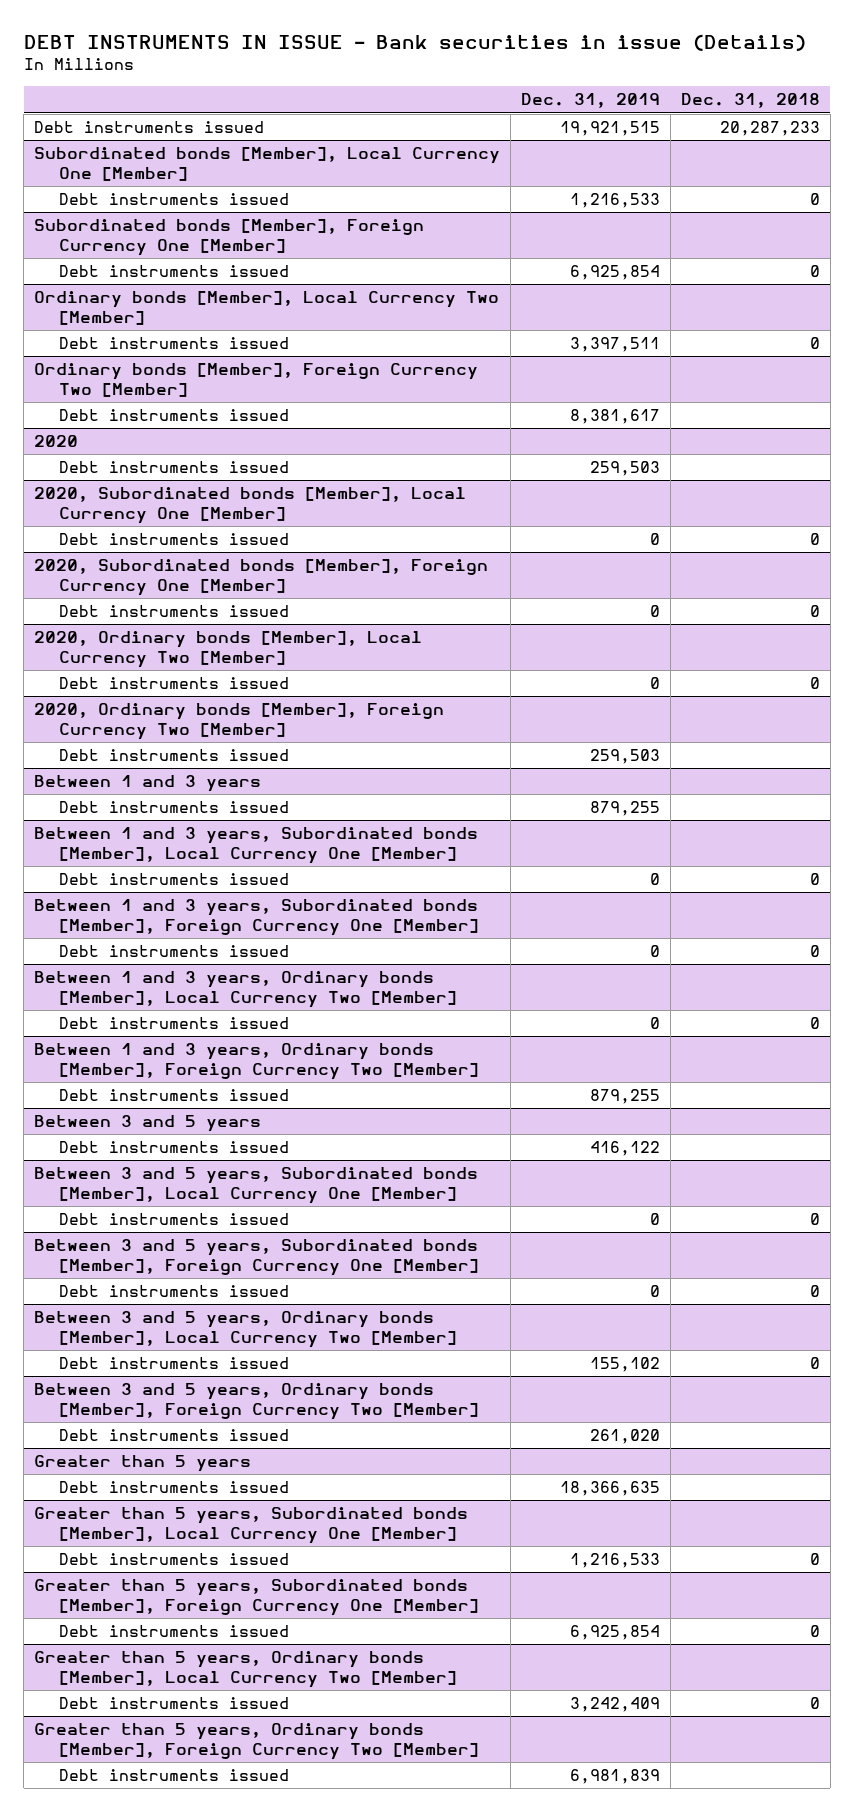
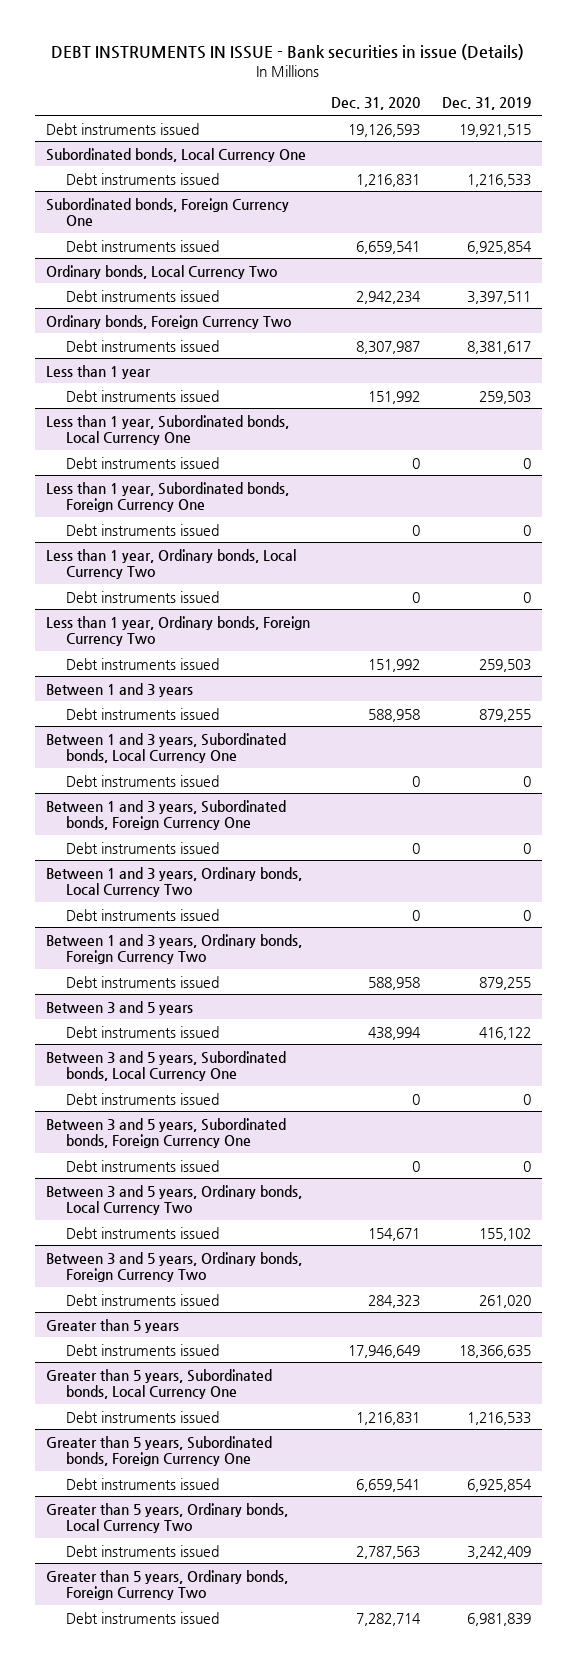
- | Dec. 31, 2019 | Dec. 31, 2018
+ | Dec. 31, 2020 | Dec. 31, 2019
- Subordinated bonds [Member], Local Currency One [Member]
+ Subordinated bonds, Local Currency One
- Subordinated bonds [Member], Foreign Currency One [Member]
+ Subordinated bonds, Foreign Currency One
- Ordinary bonds [Member], Local Currency Two [Member]
+ Ordinary bonds, Local Currency Two
- Ordinary bonds [Member], Foreign Currency Two [Member]
+ Ordinary bonds, Foreign Currency Two
- 2020
+ Less than 1 year
- 2020, Subordinated bonds [Member], Local Currency One [Member]
+ Less than 1 year, Subordinated bonds, Local Currency One
- 2020, Subordinated bonds [Member], Foreign Currency One [Member]
+ Less than 1 year, Subordinated bonds, Foreign Currency One
- 2020, Ordinary bonds [Member], Local Currency Two [Member]
+ Less than 1 year, Ordinary bonds, Local Currency Two
- 2020, Ordinary bonds [Member], Foreign Currency Two [Member]
+ Less than 1 year, Ordinary bonds, Foreign Currency Two
- Between 1 and 3 years, Subordinated bonds [Member], Local Currency One [Member]
+ Between 1 and 3 years, Subordinated bonds, Local Currency One
- Between 1 and 3 years, Subordinated bonds [Member], Foreign Currency One [Member]
+ Between 1 and 3 years, Subordinated bonds, Foreign Currency One
- Between 1 and 3 years, Ordinary bonds [Member], Local Currency Two [Member]
+ Between 1 and 3 years, Ordinary bonds, Local Currency Two
- Between 1 and 3 years, Ordinary bonds [Member], Foreign Currency Two [Member]
+ Between 1 and 3 years, Ordinary bonds, Foreign Currency Two
- Between 3 and 5 years, Subordinated bonds [Member], Local Currency One [Member]
+ Between 3 and 5 years, Subordinated bonds, Local Currency One
- Between 3 and 5 years, Subordinated bonds [Member], Foreign Currency One [Member]
+ Between 3 and 5 years, Subordinated bonds, Foreign Currency One
- Between 3 and 5 years, Ordinary bonds [Member], Local Currency Two [Member]
+ Between 3 and 5 years, Ordinary bonds, Local Currency Two
- Between 3 and 5 years, Ordinary bonds [Member], Foreign Currency Two [Member]
+ Between 3 and 5 years, Ordinary bonds, Foreign Currency Two
- Greater than 5 years, Subordinated bonds [Member], Local Currency One [Member]
+ Greater than 5 years, Subordinated bonds, Local Currency One
- Greater than 5 years, Subordinated bonds [Member], Foreign Currency One [Member]
+ Greater than 5 years, Subordinated bonds, Foreign Currency One
- Greater than 5 years, Ordinary bonds [Member], Local Currency Two [Member]
+ Greater than 5 years, Ordinary bonds, Local Currency Two
- Greater than 5 years, Ordinary bonds [Member], Foreign Currency Two [Member]
+ Greater than 5 years, Ordinary bonds, Foreign Currency Two

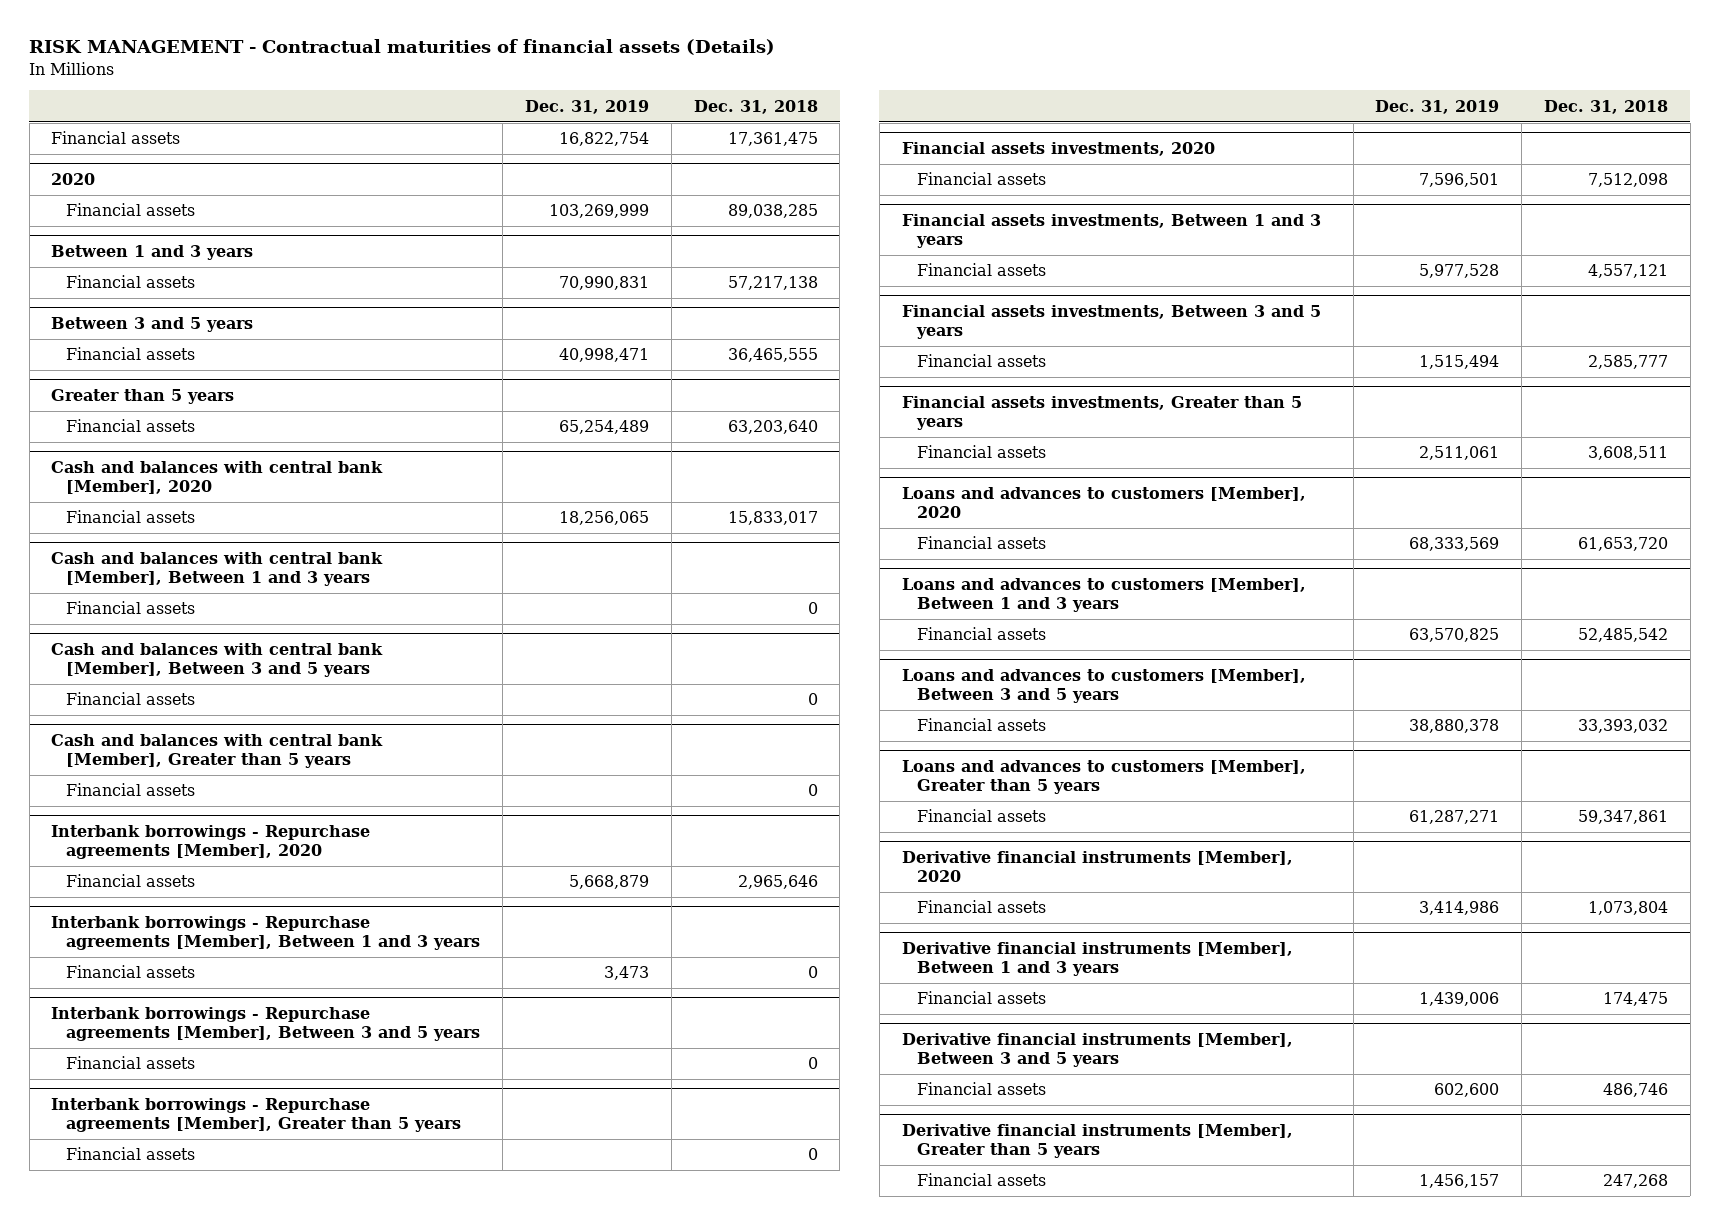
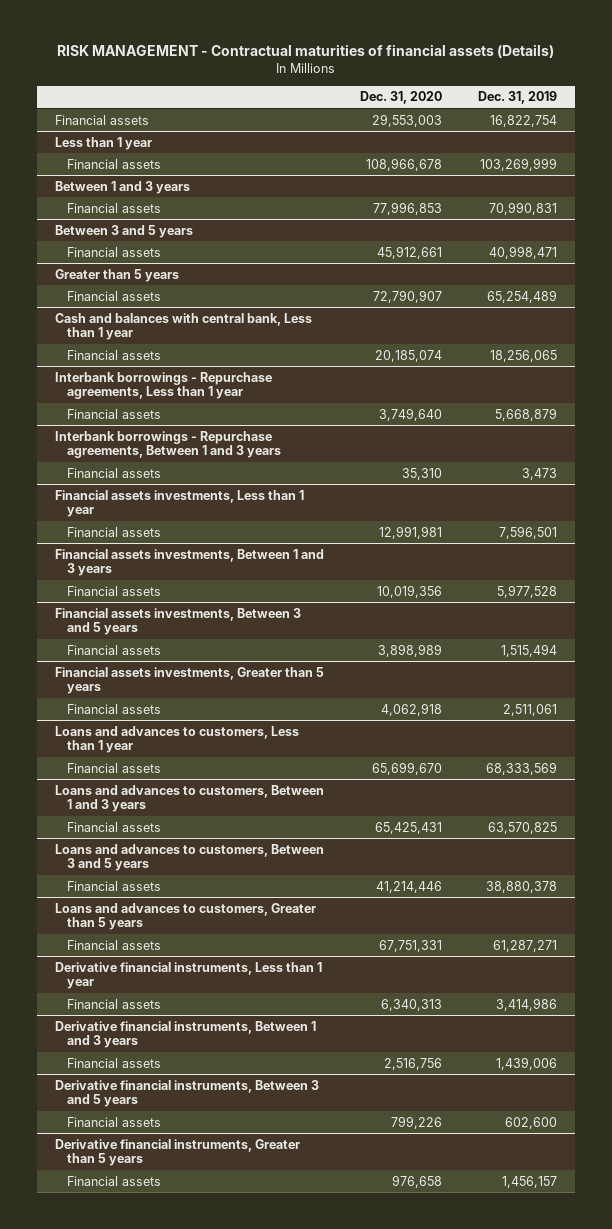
- | Dec. 31, 2019 | Dec. 31, 2018
+ | Dec. 31, 2020 | Dec. 31, 2019
- 2020
+ Less than 1 year
- Cash and balances with central bank [Member], 2020
+ Cash and balances with central bank, Less than 1 year
- Cash and balances with central bank [Member], Between 1 and 3 years
- Financial assets | | 0
- Cash and balances with central bank [Member], Between 3 and 5 years
- Financial assets | | 0
- Cash and balances with central bank [Member], Greater than 5 years
- Financial assets | | 0
- Interbank borrowings - Repurchase agreements [Member], 2020
+ Interbank borrowings - Repurchase agreements, Less than 1 year
- Interbank borrowings - Repurchase agreements [Member], Between 1 and 3 years
+ Interbank borrowings - Repurchase agreements, Between 1 and 3 years
- Interbank borrowings - Repurchase agreements [Member], Between 3 and 5 years
- Financial assets | | 0
- Interbank borrowings - Repurchase agreements [Member], Greater than 5 years
- Financial assets | | 0
- Financial assets investments, 2020
+ Financial assets investments, Less than 1 year
- Loans and advances to customers [Member], 2020
+ Loans and advances to customers, Less than 1 year
- Loans and advances to customers [Member], Between 1 and 3 years
+ Loans and advances to customers, Between 1 and 3 years
- Loans and advances to customers [Member], Between 3 and 5 years
+ Loans and advances to customers, Between 3 and 5 years
- Loans and advances to customers [Member], Greater than 5 years
+ Loans and advances to customers, Greater than 5 years
- Derivative financial instruments [Member], 2020
+ Derivative financial instruments, Less than 1 year
- Derivative financial instruments [Member], Between 1 and 3 years
+ Derivative financial instruments, Between 1 and 3 years
- Derivative financial instruments [Member], Between 3 and 5 years
+ Derivative financial instruments, Between 3 and 5 years
- Derivative financial instruments [Member], Greater than 5 years
+ Derivative financial instruments, Greater than 5 years

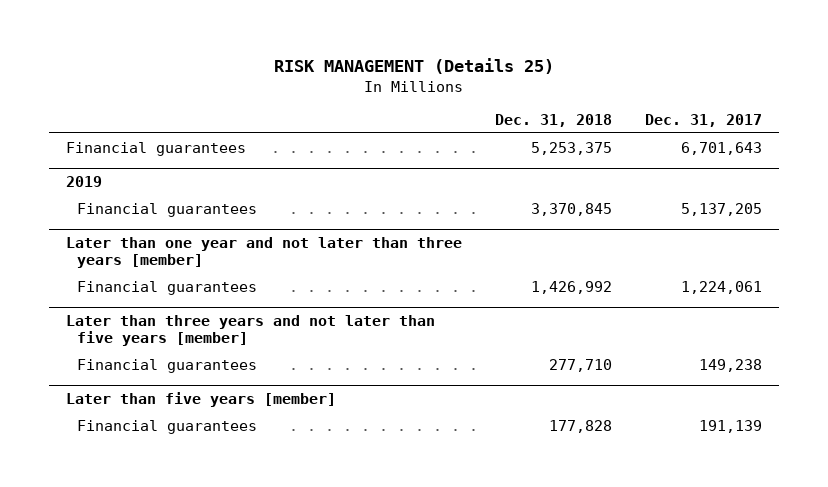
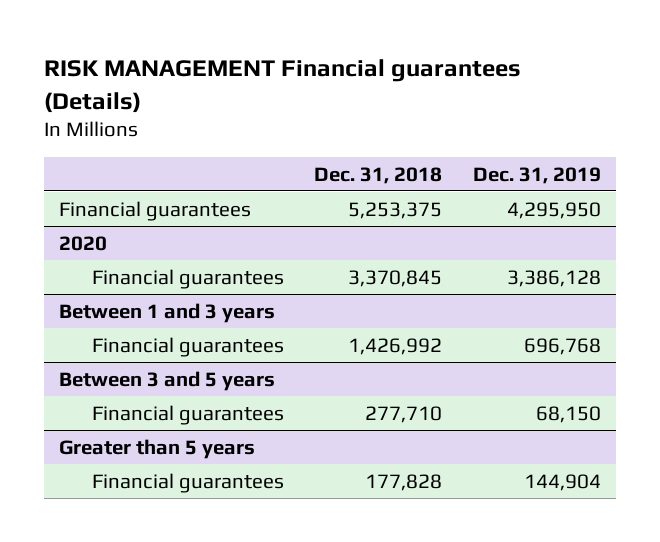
- RISK MANAGEMENT (Details 25)
+ RISK MANAGEMENT Financial guarantees (Details)
- | Dec. 31, 2018 | Dec. 31, 2017
+ | Dec. 31, 2018 | Dec. 31, 2019
- 2019
+ 2020
- Later than one year and not later than three years [member]
+ Between 1 and 3 years
- Later than three years and not later than five years [member]
+ Between 3 and 5 years
- Later than five years [member]
+ Greater than 5 years

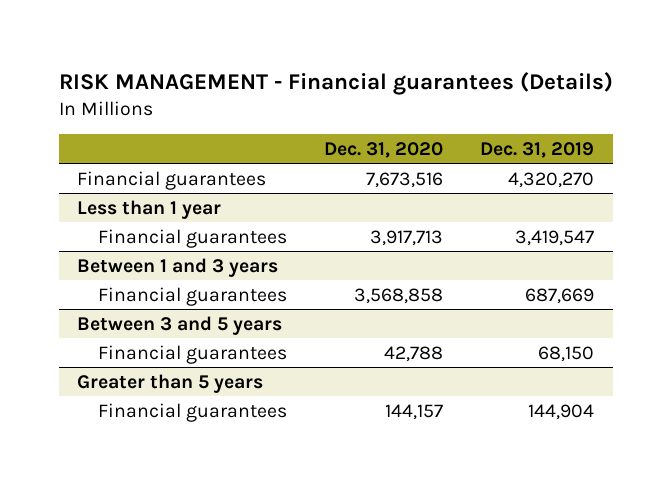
- RISK MANAGEMENT Financial guarantees (Details)
+ RISK MANAGEMENT - Financial guarantees (Details)
- | Dec. 31, 2018 | Dec. 31, 2019
+ | Dec. 31, 2020 | Dec. 31, 2019
- Financial guarantees | 5,253,375 | 4,295,950
- 2020
- Financial guarantees | 3,370,845 | 3,386,128
+ Financial guarantees | 7,673,516 | 4,320,270
+ Less than 1 year
+ Financial guarantees | 3,917,713 | 3,419,547
@ Between 1 and 3 years
- Financial guarantees | 1,426,992 | 696,768
+ Financial guarantees | 3,568,858 | 687,669

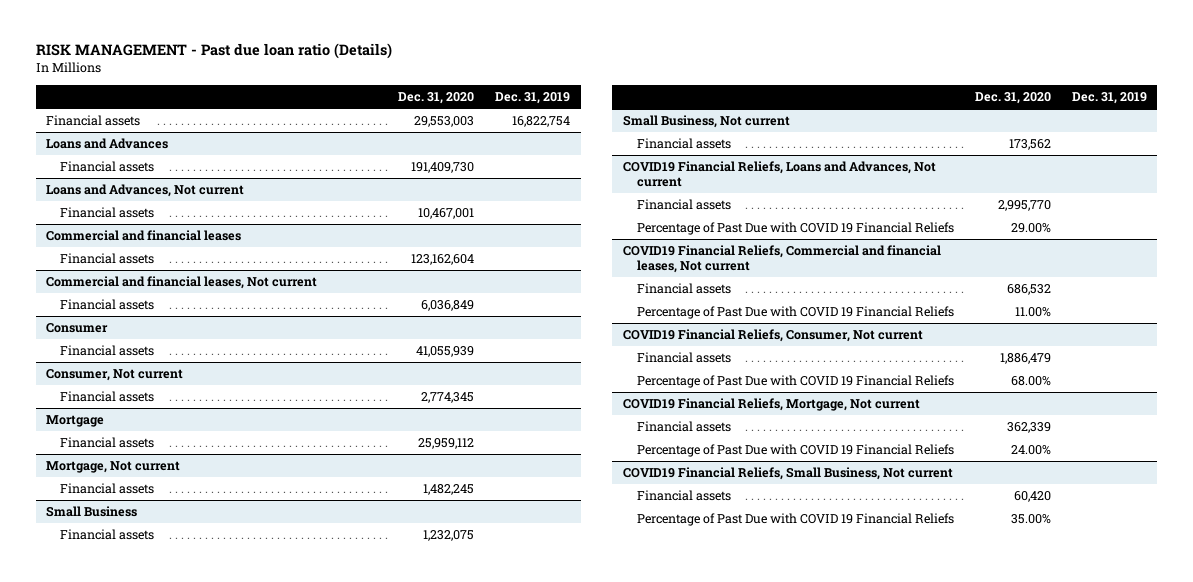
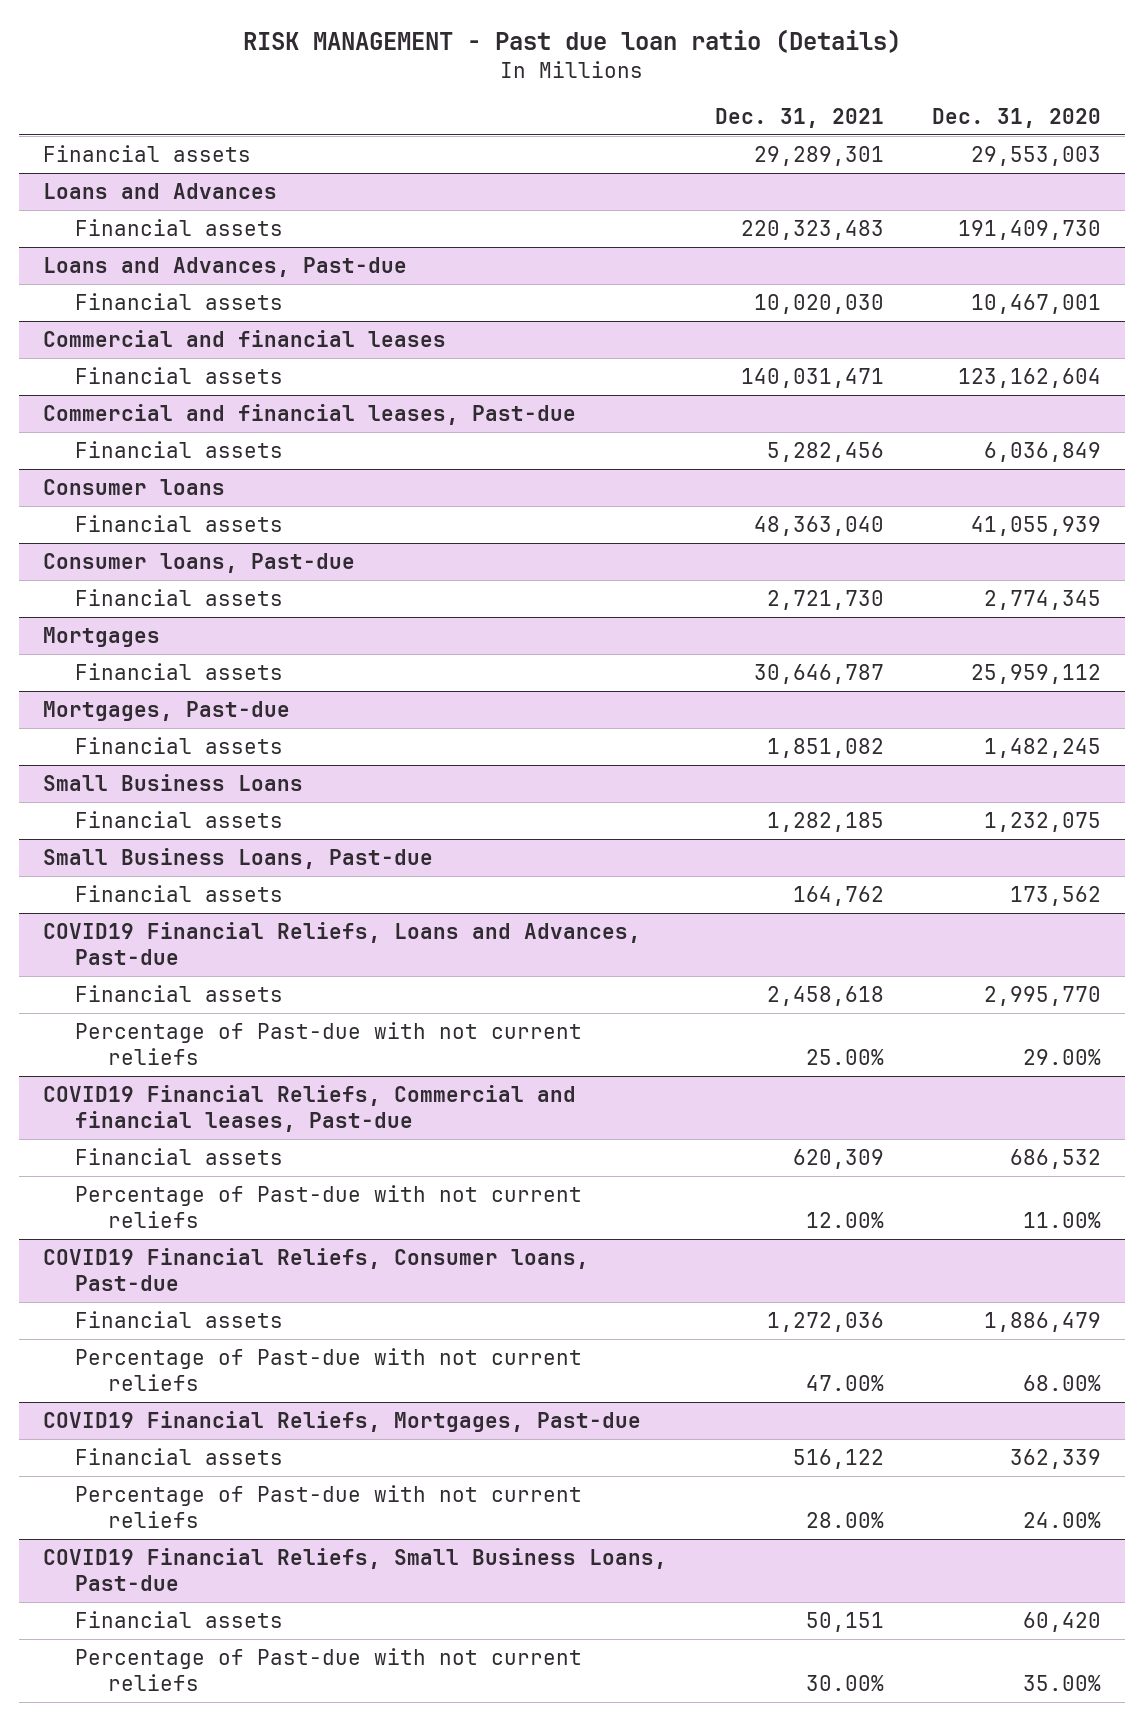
- | Dec. 31, 2020 | Dec. 31, 2019
+ | Dec. 31, 2021 | Dec. 31, 2020
- Loans and Advances, Not current
+ Loans and Advances, Past-due
- Commercial and financial leases, Not current
+ Commercial and financial leases, Past-due
- Consumer
+ Consumer loans
- Consumer, Not current
+ Consumer loans, Past-due
- Mortgage
+ Mortgages
- Mortgage, Not current
+ Mortgages, Past-due
- Small Business
+ Small Business Loans
- Small Business, Not current
+ Small Business Loans, Past-due
- COVID19 Financial Reliefs, Loans and Advances, Not current
+ COVID19 Financial Reliefs, Loans and Advances, Past-due
- Percentage of Past Due with COVID 19 Financial Reliefs | 29.00% |
- COVID19 Financial Reliefs, Commercial and financial leases, Not current
+ Percentage of Past-due with not current reliefs | 25.00% | 29.00%
+ COVID19 Financial Reliefs, Commercial and financial leases, Past-due
- Percentage of Past Due with COVID 19 Financial Reliefs | 11.00% |
- COVID19 Financial Reliefs, Consumer, Not current
+ Percentage of Past-due with not current reliefs | 12.00% | 11.00%
+ COVID19 Financial Reliefs, Consumer loans, Past-due
- Percentage of Past Due with COVID 19 Financial Reliefs | 68.00% |
- COVID19 Financial Reliefs, Mortgage, Not current
+ Percentage of Past-due with not current reliefs | 47.00% | 68.00%
+ COVID19 Financial Reliefs, Mortgages, Past-due
- Percentage of Past Due with COVID 19 Financial Reliefs | 24.00% |
- COVID19 Financial Reliefs, Small Business, Not current
+ Percentage of Past-due with not current reliefs | 28.00% | 24.00%
+ COVID19 Financial Reliefs, Small Business Loans, Past-due
- Percentage of Past Due with COVID 19 Financial Reliefs | 35.00% |
+ Percentage of Past-due with not current reliefs | 30.00% | 35.00%

